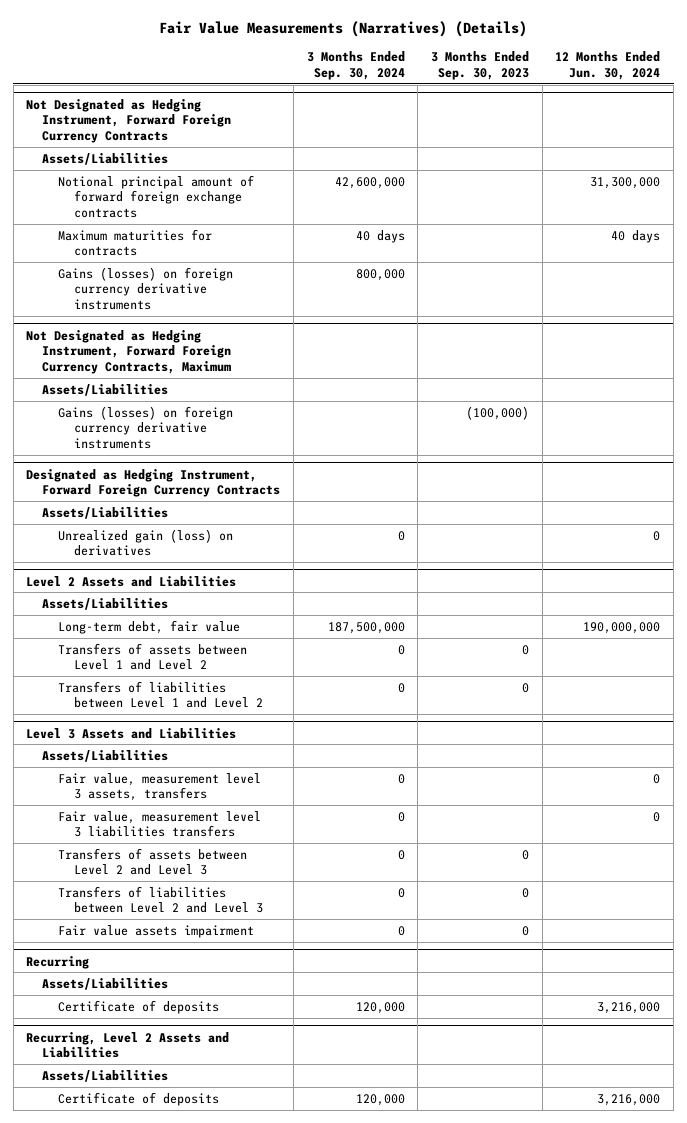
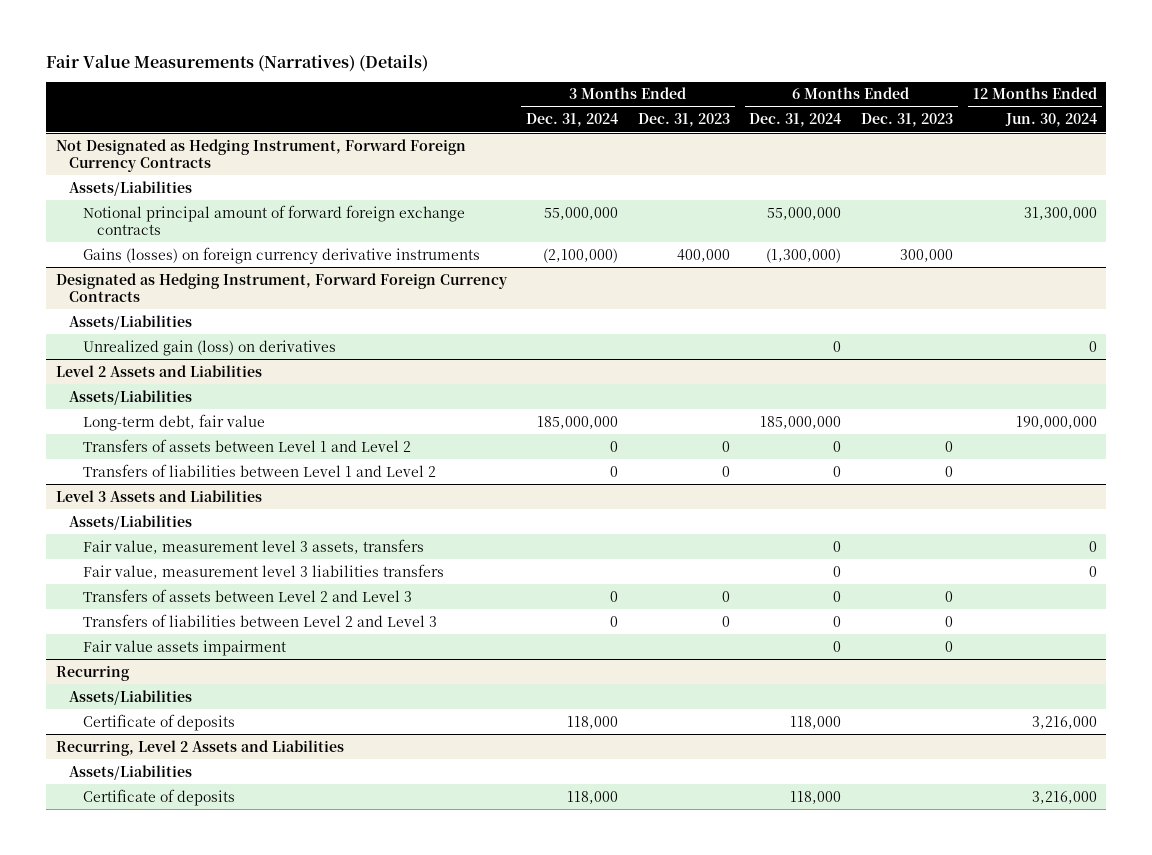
- | 3 Months Ended Sep. 30, 2024 | 3 Months Ended Sep. 30, 2023 | 12 Months Ended Jun. 30, 2024
+ | 3 Months Ended Dec. 31, 2024 | 3 Months Ended Dec. 31, 2023 | 6 Months Ended Dec. 31, 2024 | 6 Months Ended Dec. 31, 2023 | 12 Months Ended Jun. 30, 2024
@ Not Designated as Hedging Instrument, Forward Foreign Currency Contracts
- Maximum maturities for contracts | 40 days | | 40 days
- Not Designated as Hedging Instrument, Forward Foreign Currency Contracts, Maximum
- Assets/Liabilities
- Gains (losses) on foreign currency derivative instruments | | (100,000) |

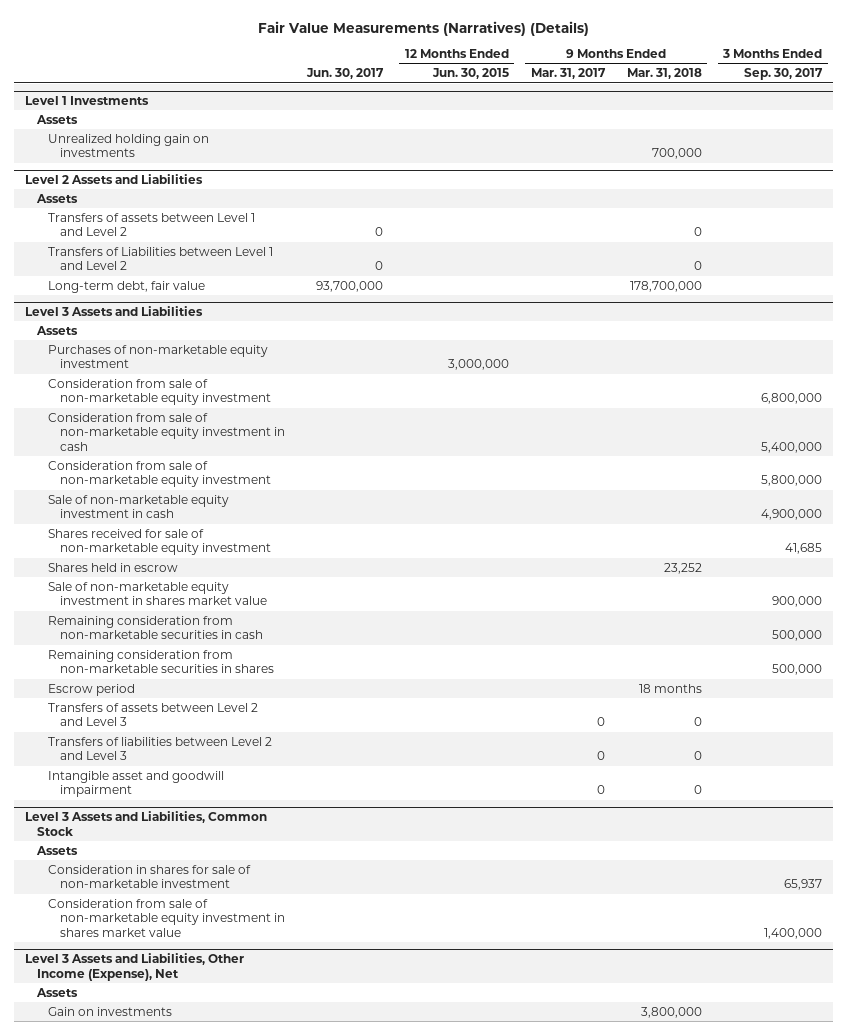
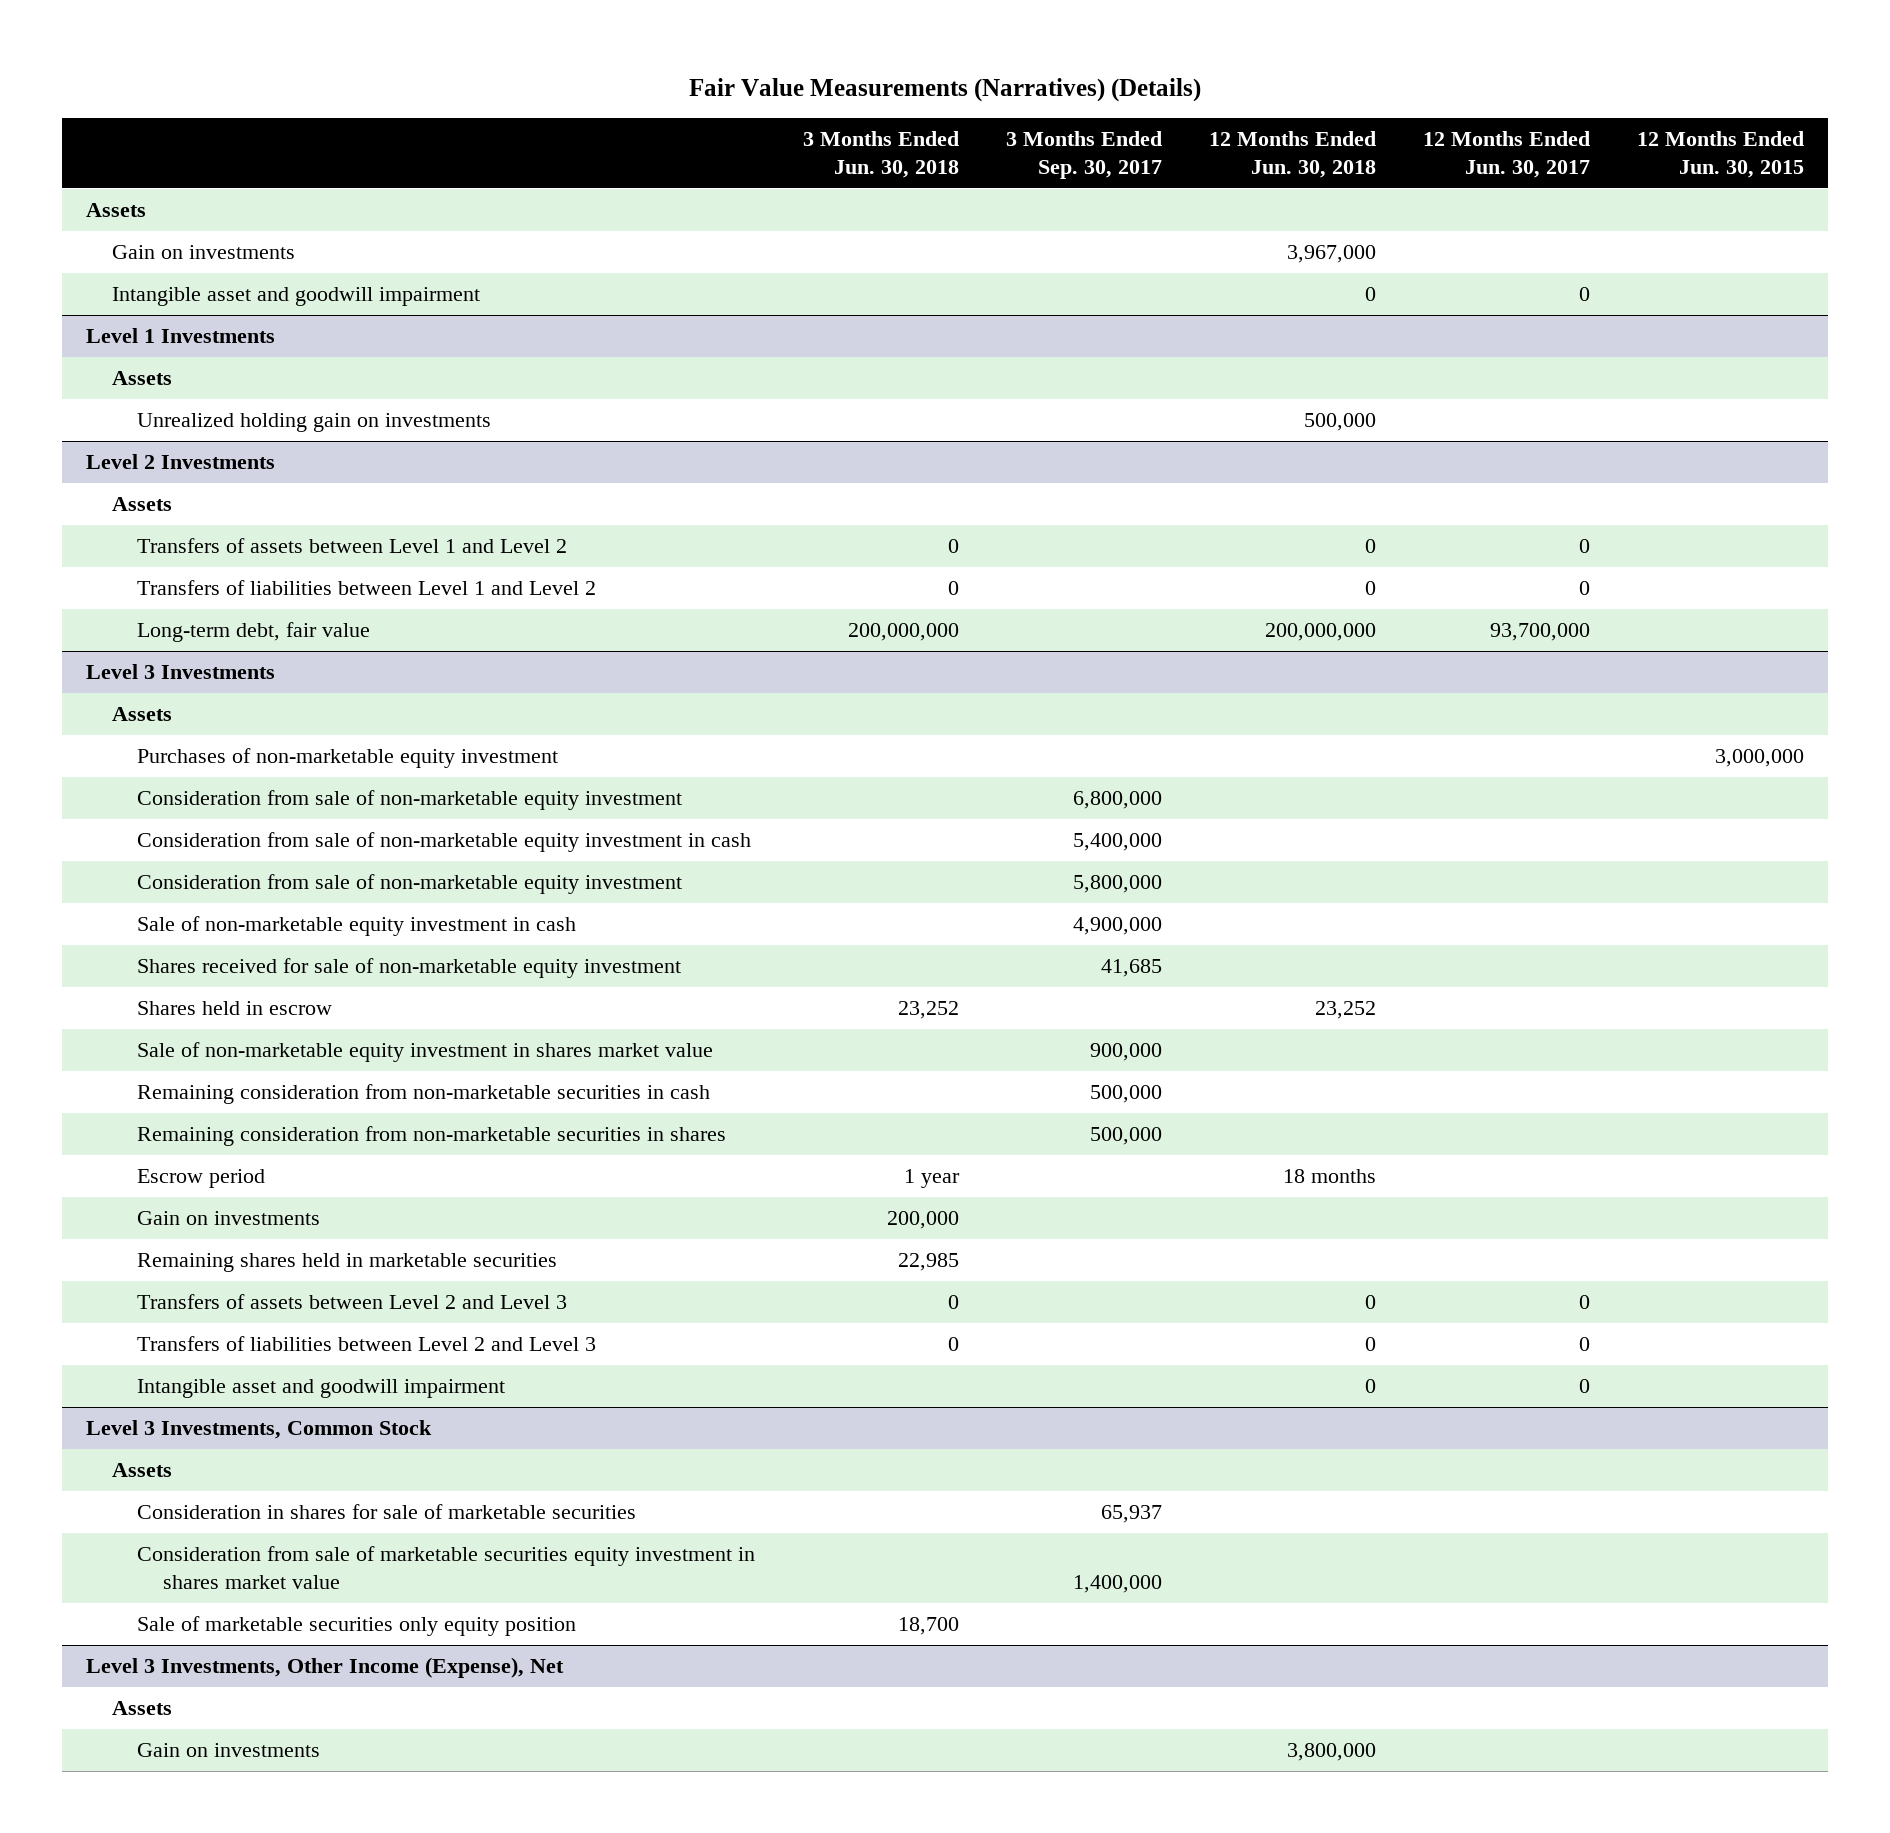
- | Jun. 30, 2017 | 12 Months Ended Jun. 30, 2015 | 9 Months Ended Mar. 31, 2017 | 9 Months Ended Mar. 31, 2018 | 3 Months Ended Sep. 30, 2017
+ | 3 Months Ended Jun. 30, 2018 | 3 Months Ended Sep. 30, 2017 | 12 Months Ended Jun. 30, 2018 | 12 Months Ended Jun. 30, 2017 | 12 Months Ended Jun. 30, 2015
+ Assets
+ Gain on investments | | | 3,967,000 | |
+ Intangible asset and goodwill impairment | | | 0 | 0 |
- Level 2 Assets and Liabilities
+ Level 2 Investments
- Transfers of Liabilities between Level 1 and Level 2 | 0 | | | 0 |
+ Transfers of liabilities between Level 1 and Level 2 | 0 | | 0 | 0 |
- Level 3 Assets and Liabilities
+ Level 3 Investments
+ Gain on investments | 200,000 | | | |
+ Remaining shares held in marketable securities | 22,985 | | | |
- Level 3 Assets and Liabilities, Common Stock
+ Level 3 Investments, Common Stock
- Consideration in shares for sale of non-marketable investment | | | | | 65,937
- Consideration from sale of non-marketable equity investment in shares market value | | | | | 1,400,000
- Level 3 Assets and Liabilities, Other Income (Expense), Net
+ Consideration in shares for sale of marketable securities | | 65,937 | | |
+ Consideration from sale of marketable securities equity investment in shares market value | | 1,400,000 | | |
+ Sale of marketable securities only equity position | 18,700 | | | |
+ Level 3 Investments, Other Income (Expense), Net

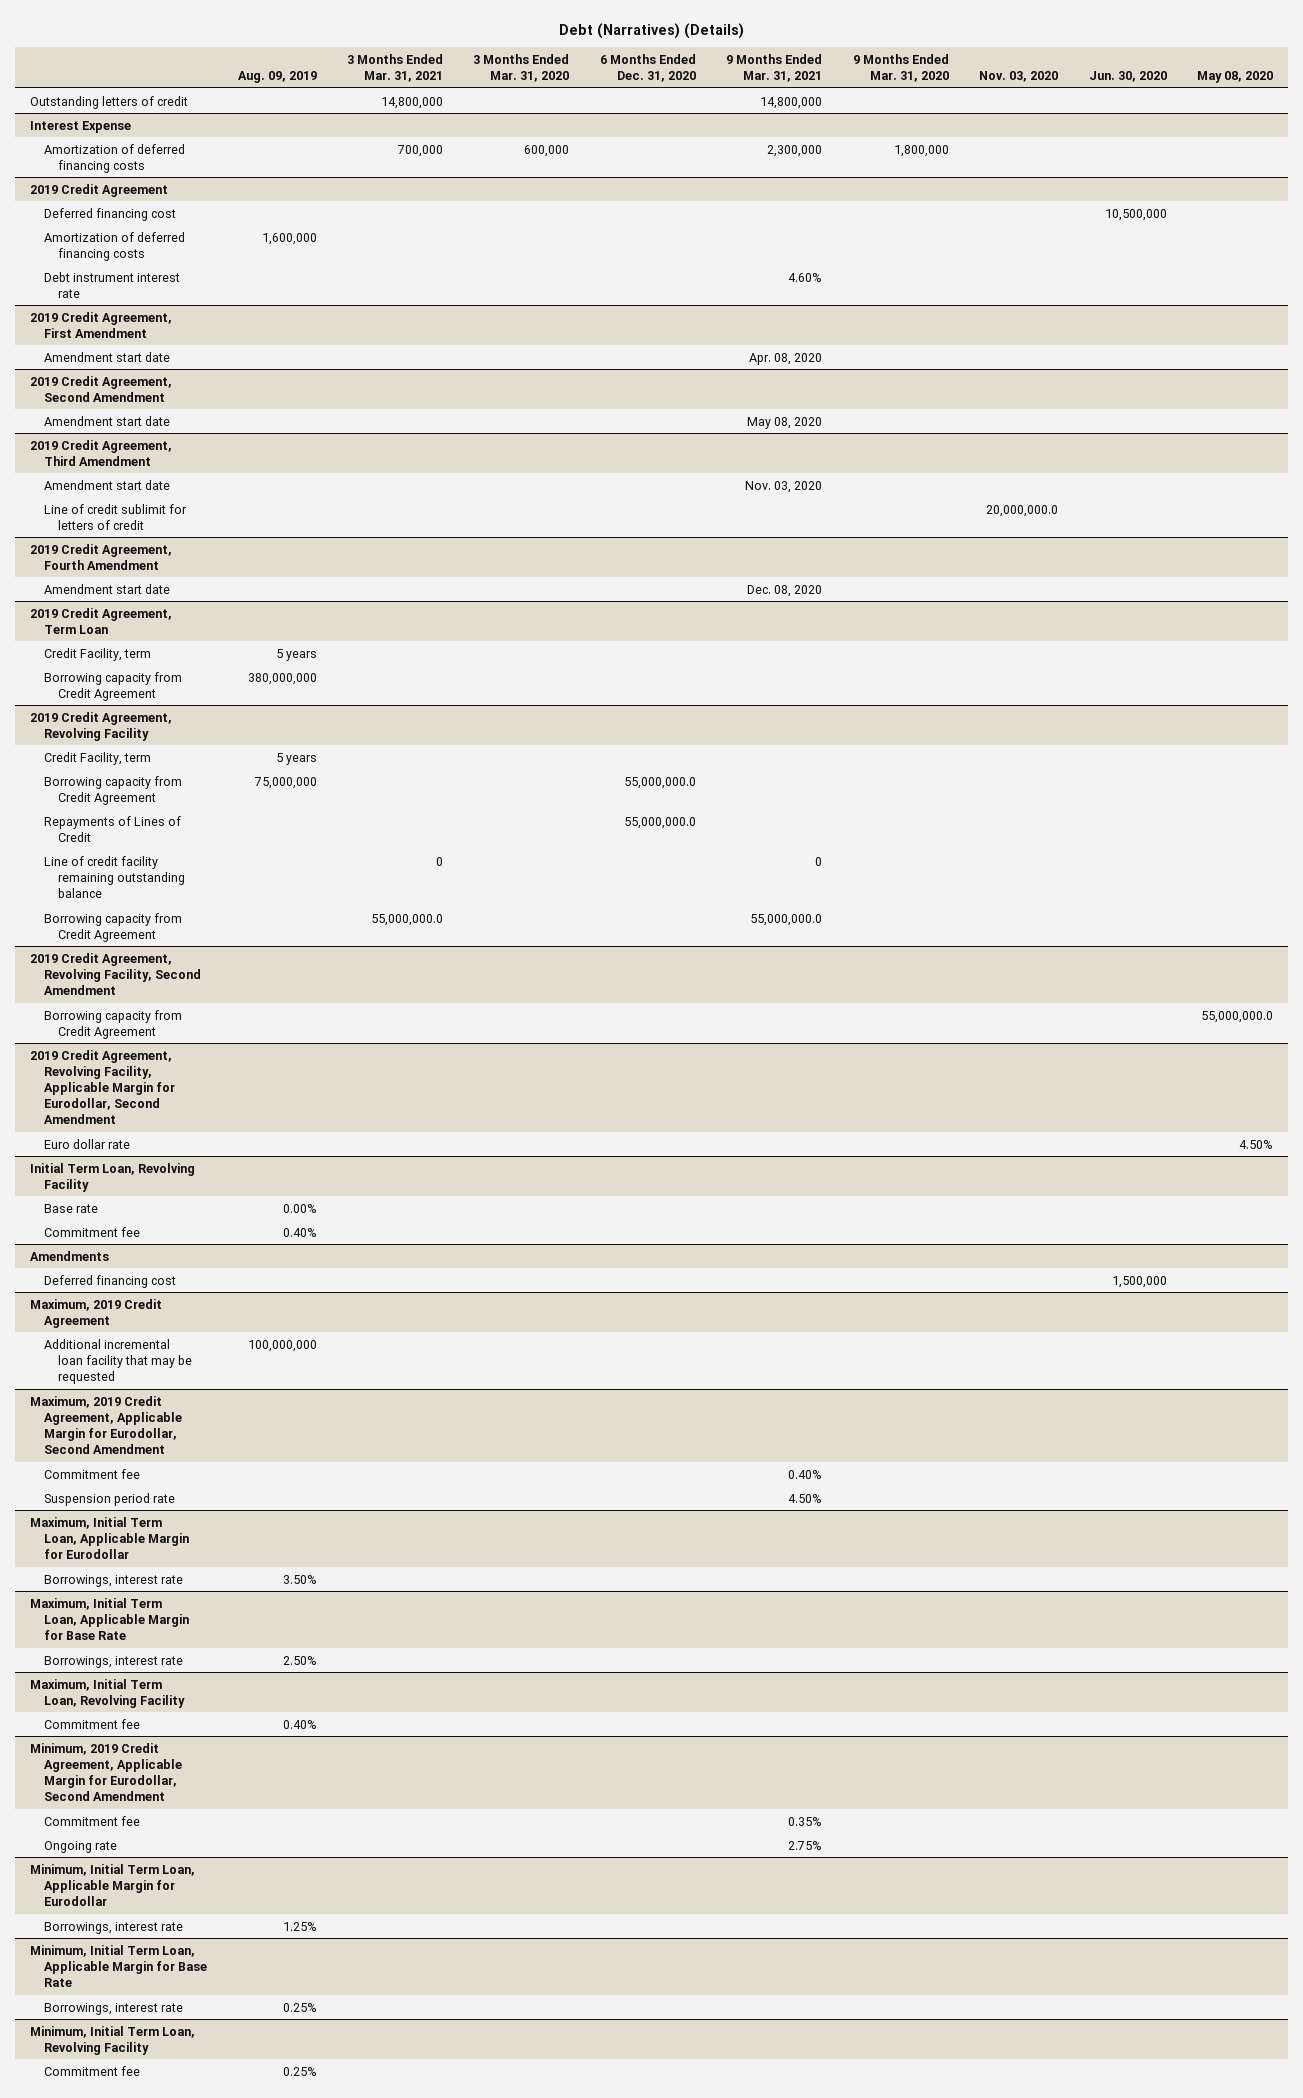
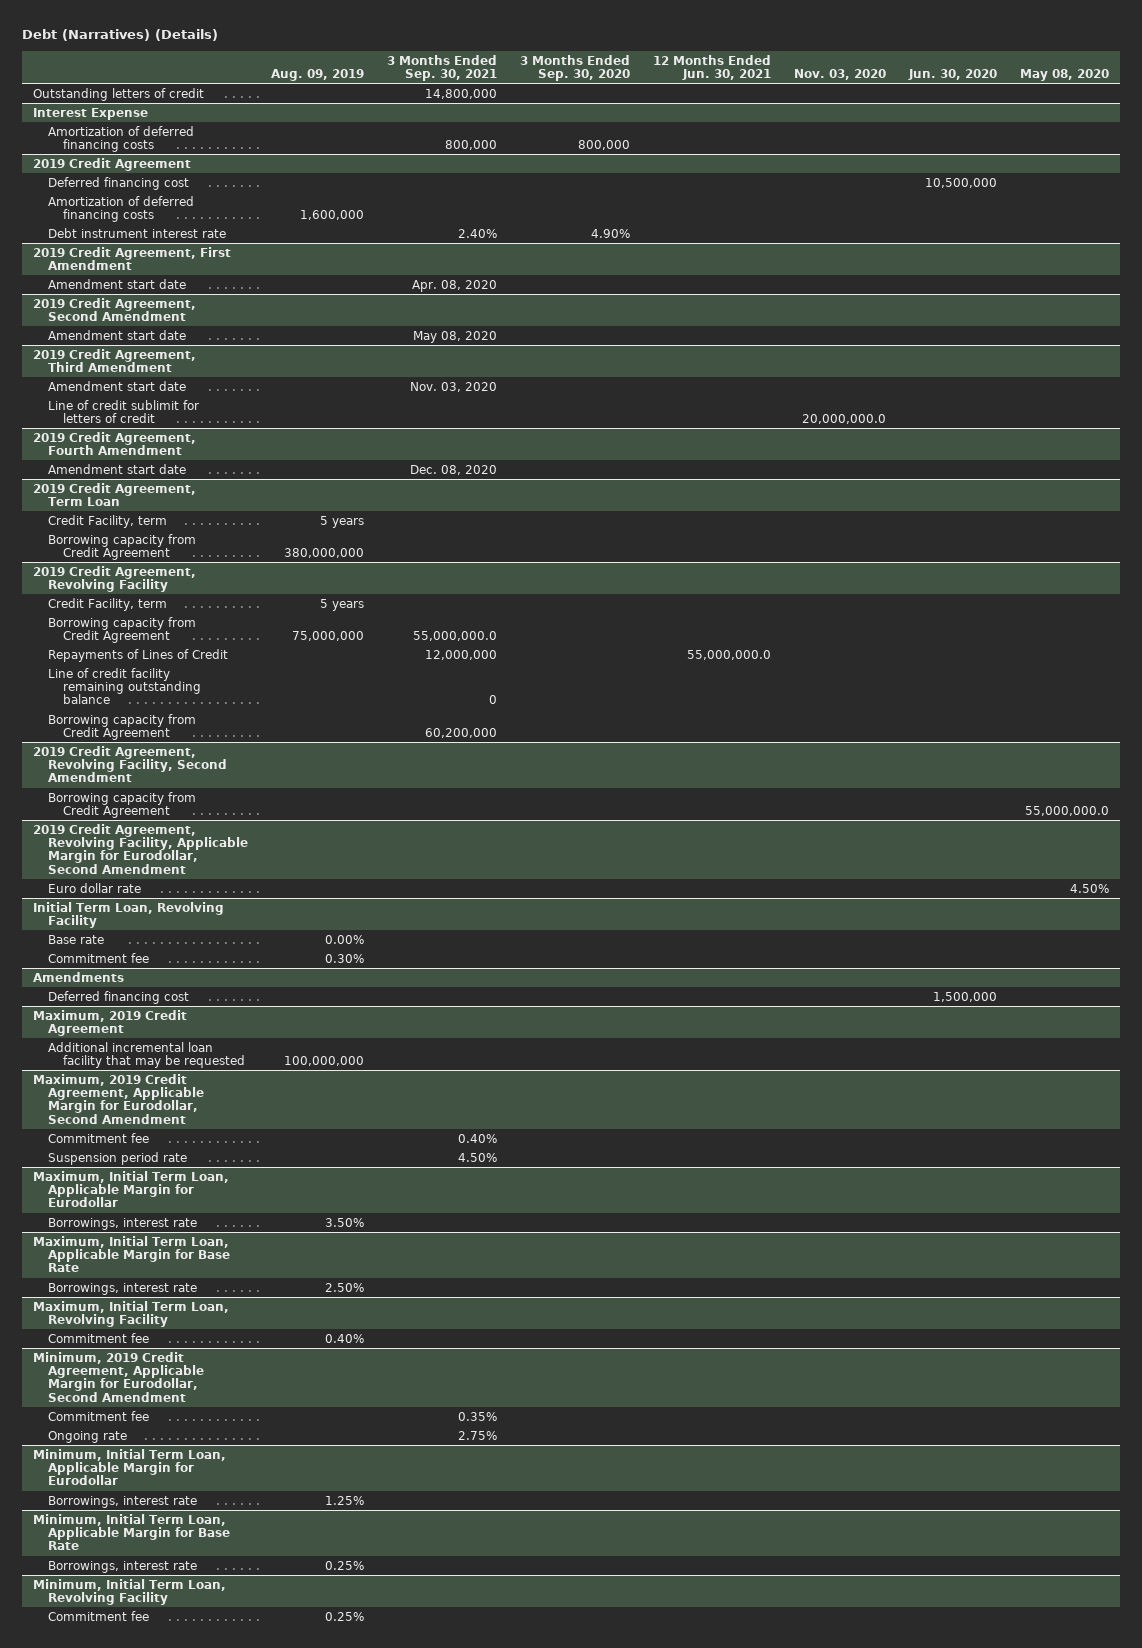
- | Aug. 09, 2019 | 3 Months Ended Mar. 31, 2021 | 3 Months Ended Mar. 31, 2020 | 6 Months Ended Dec. 31, 2020 | 9 Months Ended Mar. 31, 2021 | 9 Months Ended Mar. 31, 2020 | Nov. 03, 2020 | Jun. 30, 2020 | May 08, 2020
+ | Aug. 09, 2019 | 3 Months Ended Sep. 30, 2021 | 3 Months Ended Sep. 30, 2020 | 12 Months Ended Jun. 30, 2021 | Nov. 03, 2020 | Jun. 30, 2020 | May 08, 2020
@ Initial Term Loan, Revolving Facility
- Commitment fee | 0.40% | | | | | | | |
+ Commitment fee | 0.30% | | | | | |

